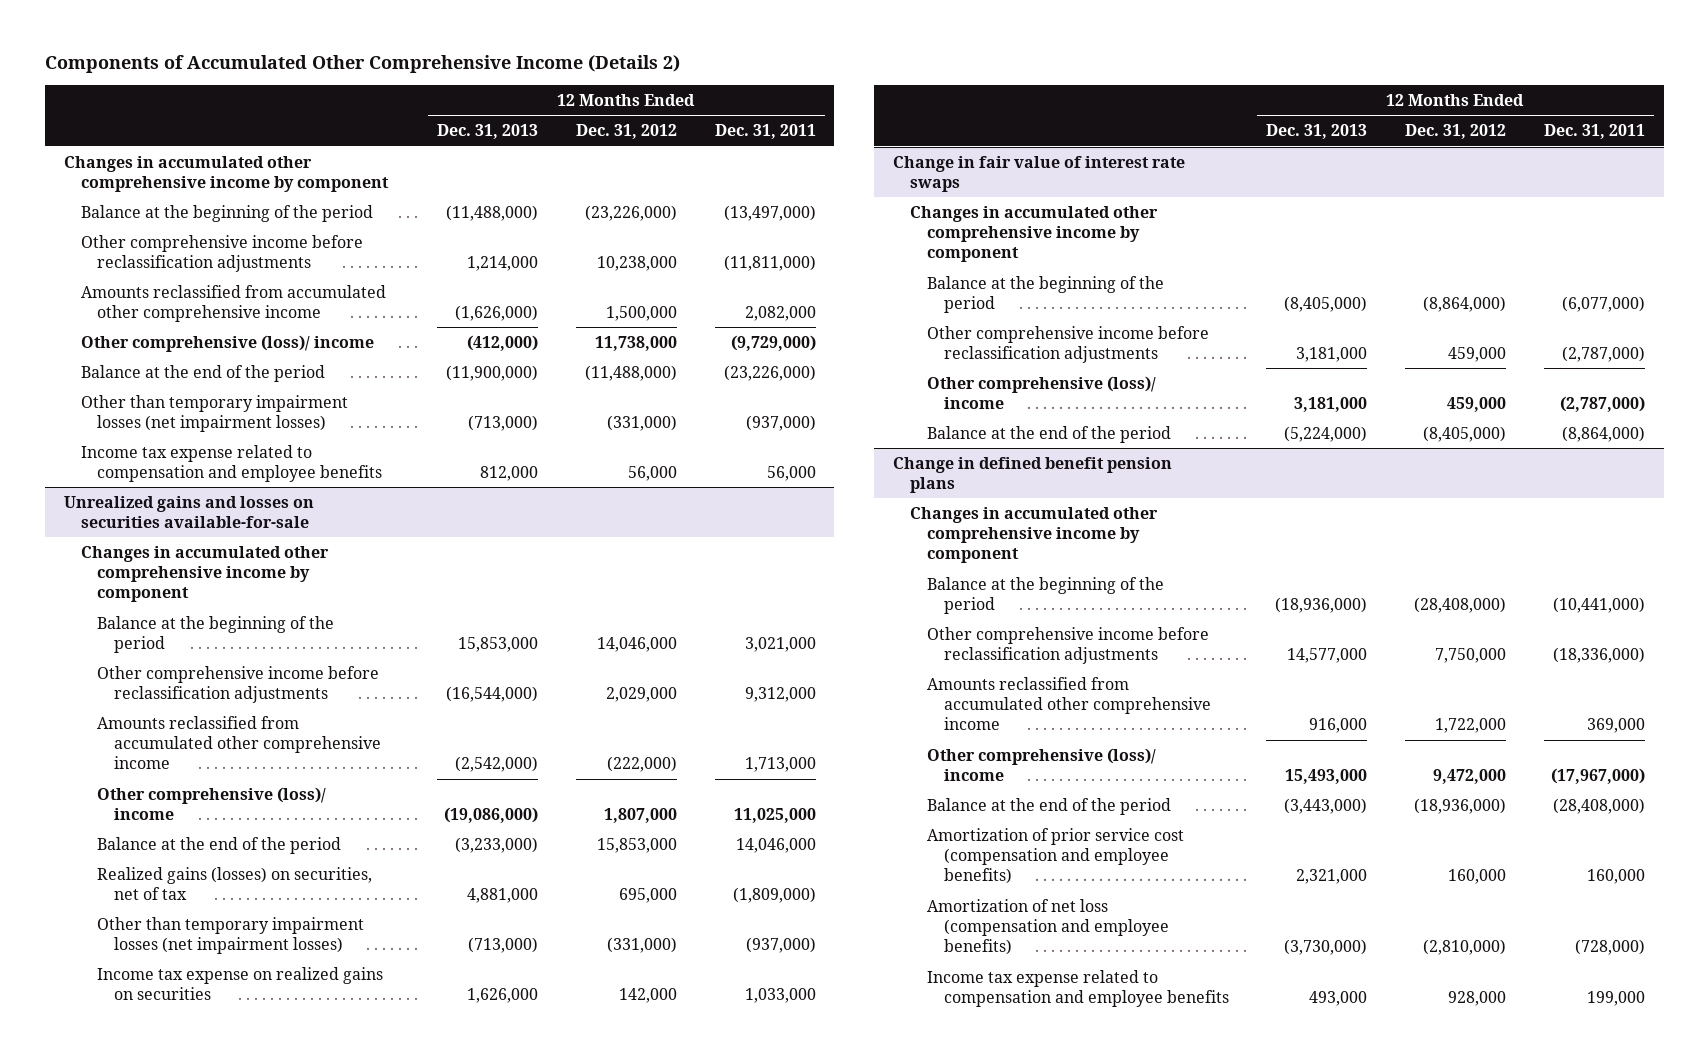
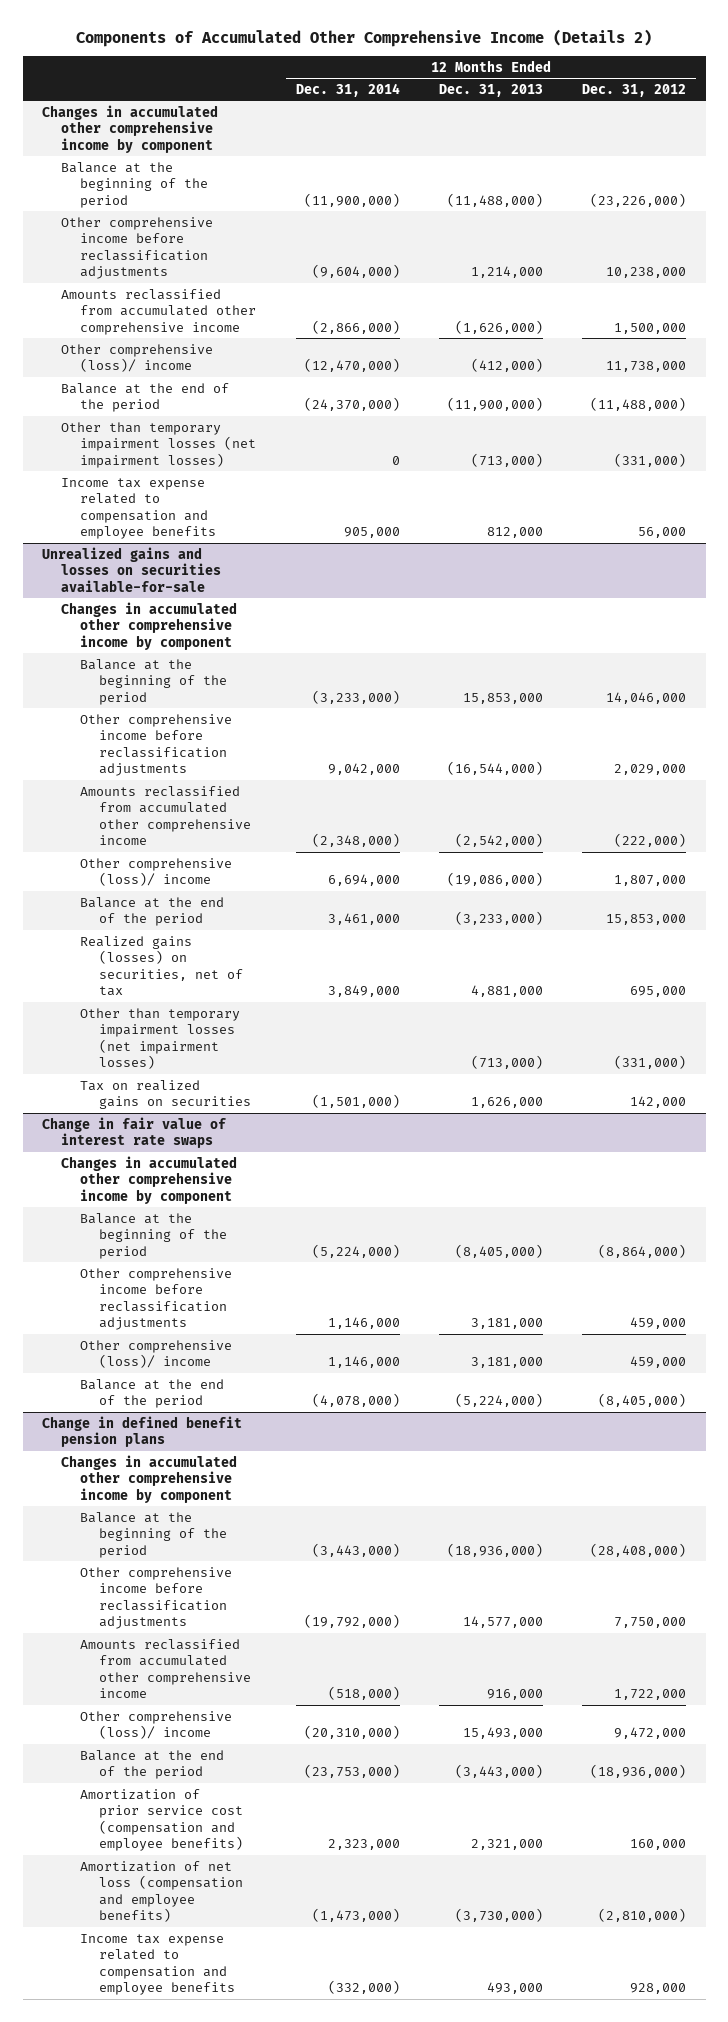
- | 12 Months Ended Dec. 31, 2013 | 12 Months Ended Dec. 31, 2012 | 12 Months Ended Dec. 31, 2011
+ | 12 Months Ended Dec. 31, 2014 | 12 Months Ended Dec. 31, 2013 | 12 Months Ended Dec. 31, 2012
@ Unrealized gains and losses on securities available-for-sale
- Income tax expense on realized gains on securities | 1,626,000 | 142,000 | 1,033,000
+ Tax on realized gains on securities | (1,501,000) | 1,626,000 | 142,000

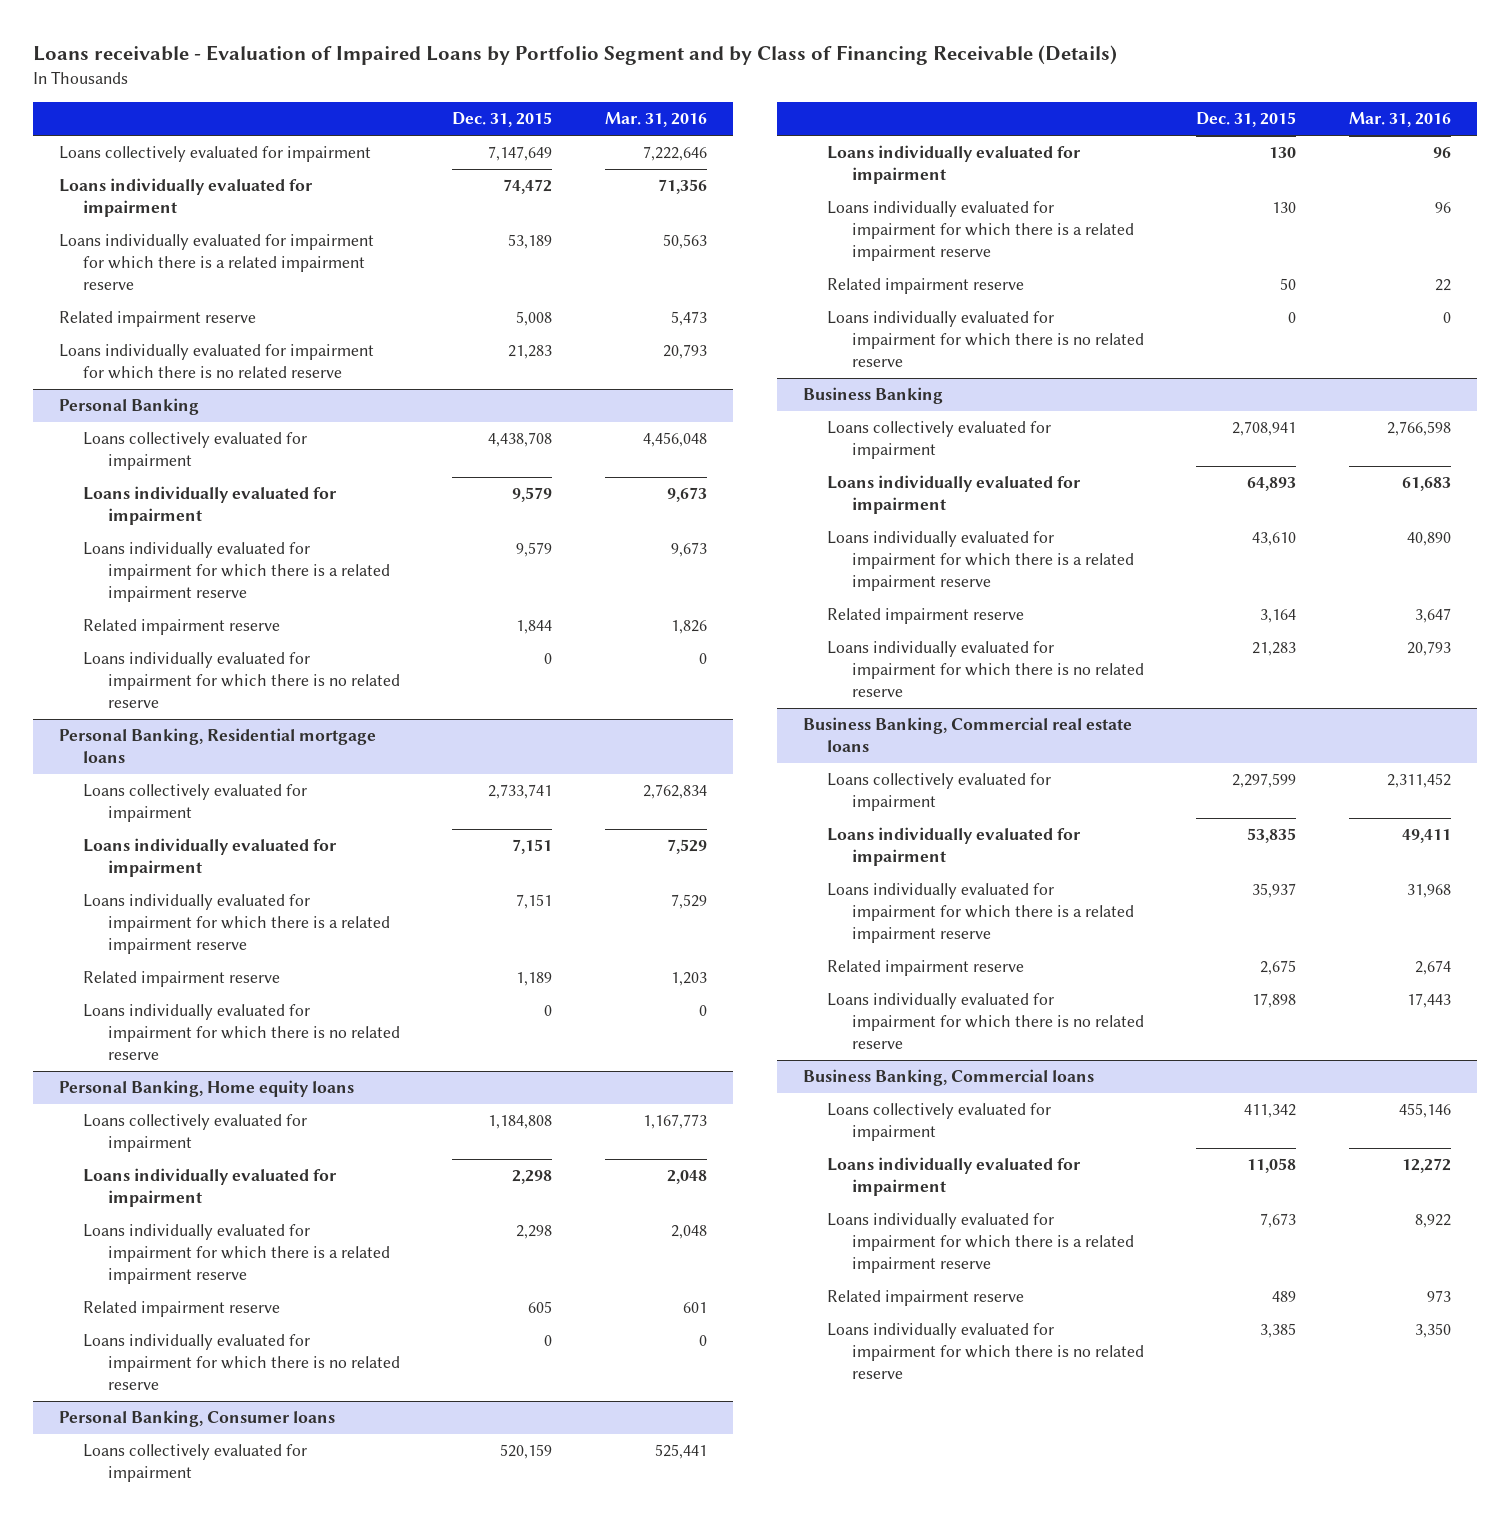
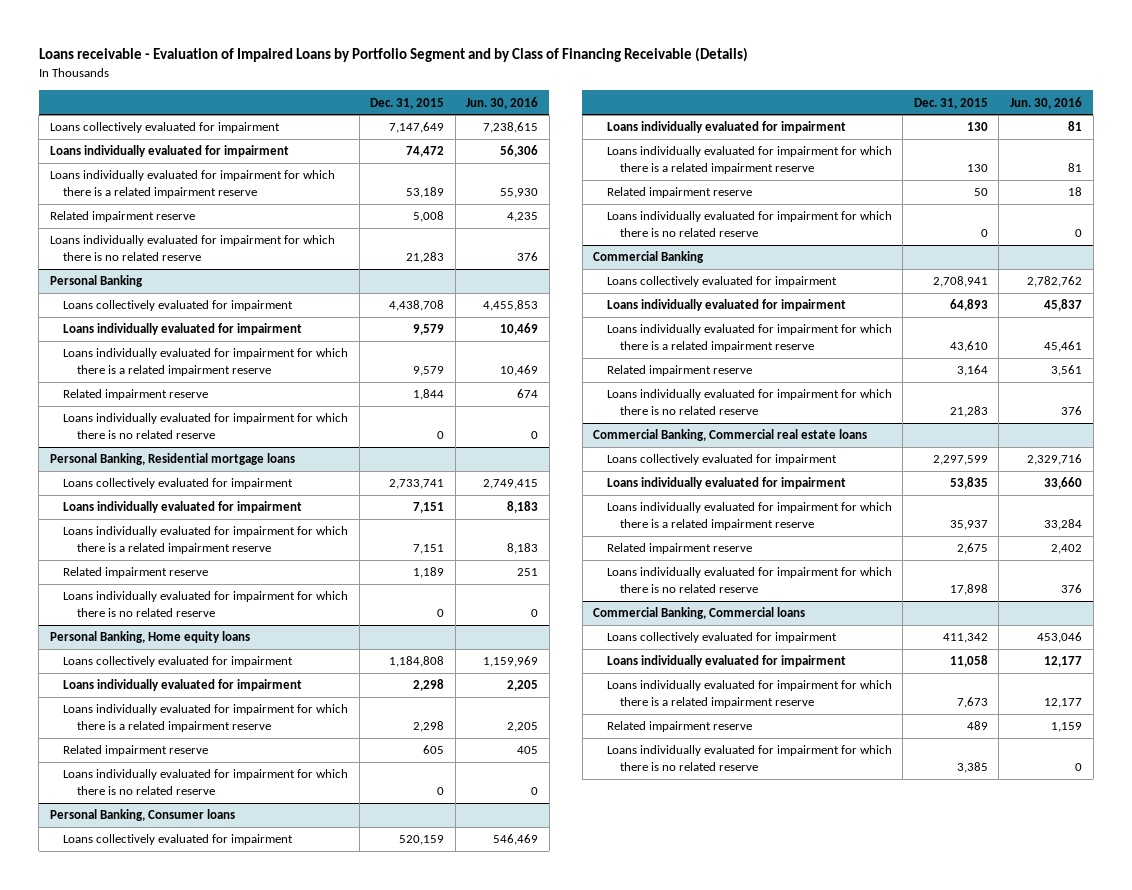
- | Dec. 31, 2015 | Mar. 31, 2016
+ | Dec. 31, 2015 | Jun. 30, 2016
- Business Banking
+ Commercial Banking
- Business Banking, Commercial real estate loans
+ Commercial Banking, Commercial real estate loans
- Business Banking, Commercial loans
+ Commercial Banking, Commercial loans

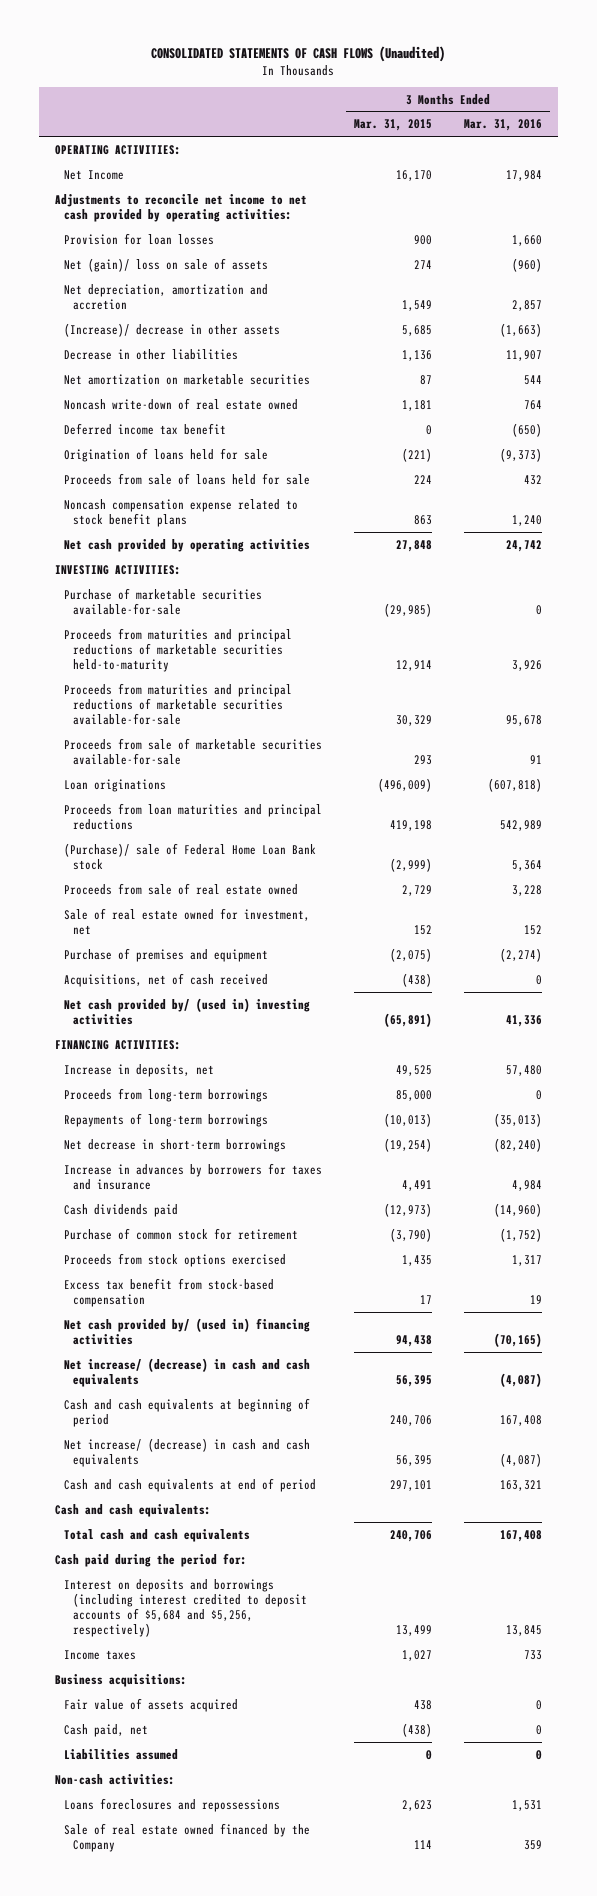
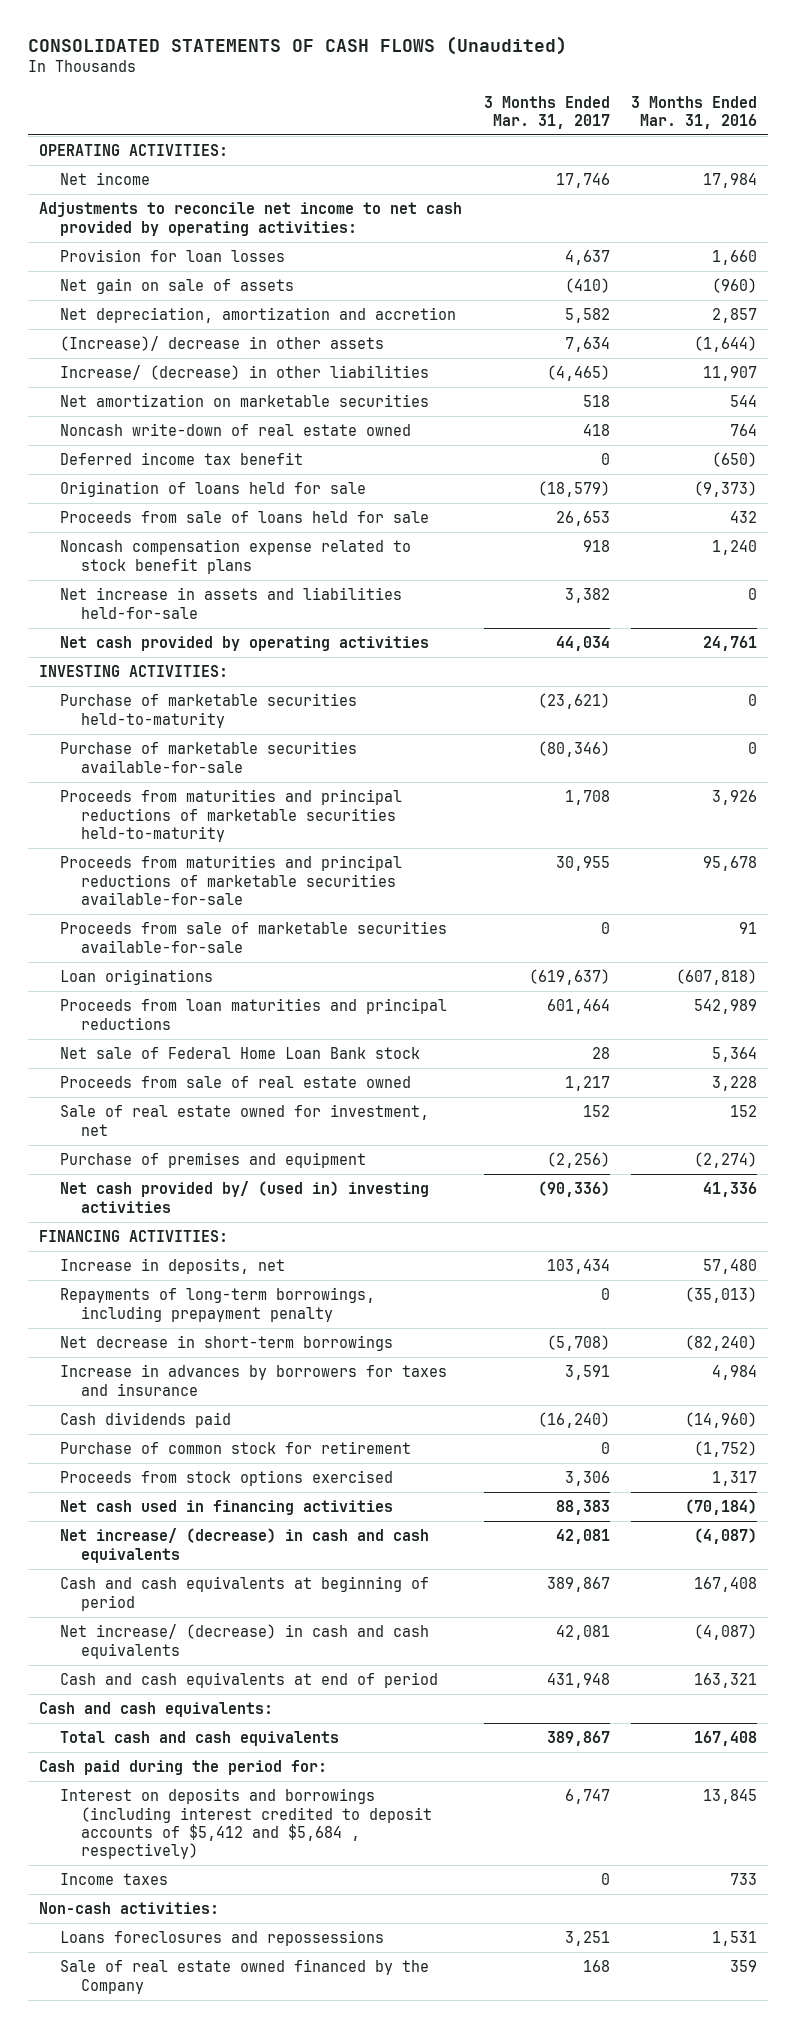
- | 3 Months Ended Mar. 31, 2015 | 3 Months Ended Mar. 31, 2016
+ | 3 Months Ended Mar. 31, 2017 | 3 Months Ended Mar. 31, 2016
- Net Income | 16,170 | 17,984
+ Net income | 17,746 | 17,984
- Net (gain)/ loss on sale of assets | 274 | (960)
+ Net gain on sale of assets | (410) | (960)
- (Increase)/ decrease in other assets | 5,685 | (1,663)
- Decrease in other liabilities | 1,136 | 11,907
+ (Increase)/ decrease in other assets | 7,634 | (1,644)
+ Increase/ (decrease) in other liabilities | (4,465) | 11,907
- Net cash provided by operating activities | 27,848 | 24,742
+ Net increase in assets and liabilities held-for-sale | 3,382 | 0
+ Net cash provided by operating activities | 44,034 | 24,761
+ Purchase of marketable securities held-to-maturity | (23,621) | 0
- (Purchase)/ sale of Federal Home Loan Bank stock | (2,999) | 5,364
+ Net sale of Federal Home Loan Bank stock | 28 | 5,364
- Acquisitions, net of cash received | (438) | 0
- Proceeds from long-term borrowings | 85,000 | 0
- Repayments of long-term borrowings | (10,013) | (35,013)
+ Repayments of long-term borrowings, including prepayment penalty | 0 | (35,013)
- Excess tax benefit from stock-based compensation | 17 | 19
- Net cash provided by/ (used in) financing activities | 94,438 | (70,165)
+ Net cash used in financing activities | 88,383 | (70,184)
- Interest on deposits and borrowings (including interest credited to deposit accounts of $5,684 and $5,256, respectively) | 13,499 | 13,845
+ Interest on deposits and borrowings (including interest credited to deposit accounts of $5,412 and $5,684 , respectively) | 6,747 | 13,845
- Business acquisitions:
- Fair value of assets acquired | 438 | 0
- Cash paid, net | (438) | 0
- Liabilities assumed | 0 | 0

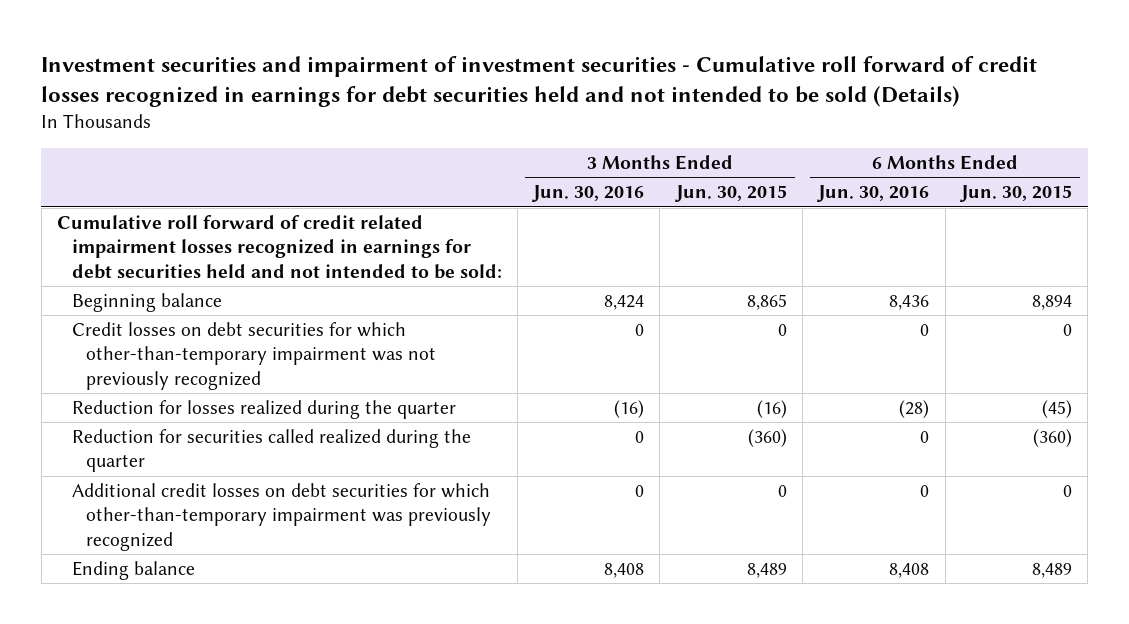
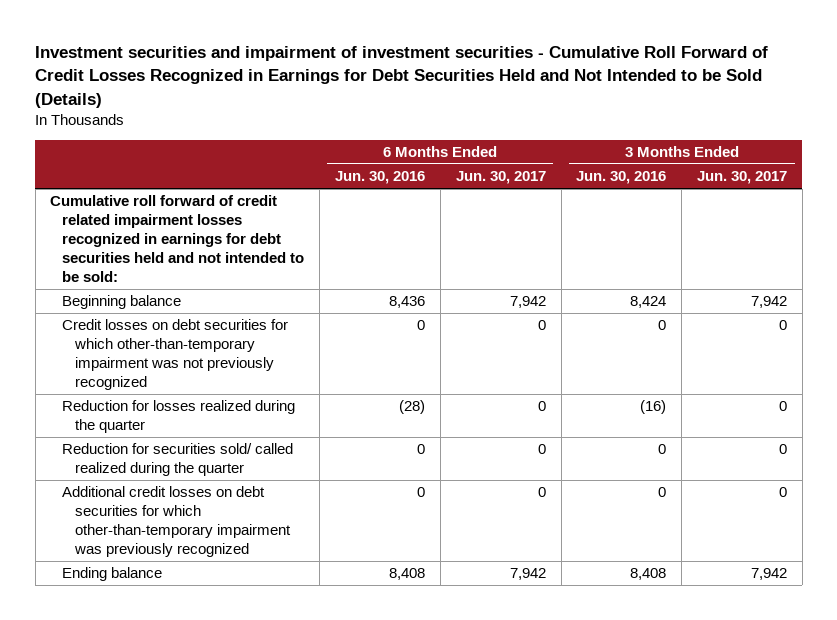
- Investment securities and impairment of investment securities - Cumulative roll forward of credit losses recognized in earnings for debt securities held and not intended to be sold (Details)
+ Investment securities and impairment of investment securities - Cumulative Roll Forward of Credit Losses Recognized in Earnings for Debt Securities Held and Not Intended to be Sold (Details)
- | 3 Months Ended Jun. 30, 2016 | 3 Months Ended Jun. 30, 2015 | 6 Months Ended Jun. 30, 2016 | 6 Months Ended Jun. 30, 2015
+ | 6 Months Ended Jun. 30, 2016 | 6 Months Ended Jun. 30, 2017 | 3 Months Ended Jun. 30, 2016 | 3 Months Ended Jun. 30, 2017
- Reduction for securities called realized during the quarter | 0 | (360) | 0 | (360)
+ Reduction for securities sold/ called realized during the quarter | 0 | 0 | 0 | 0

